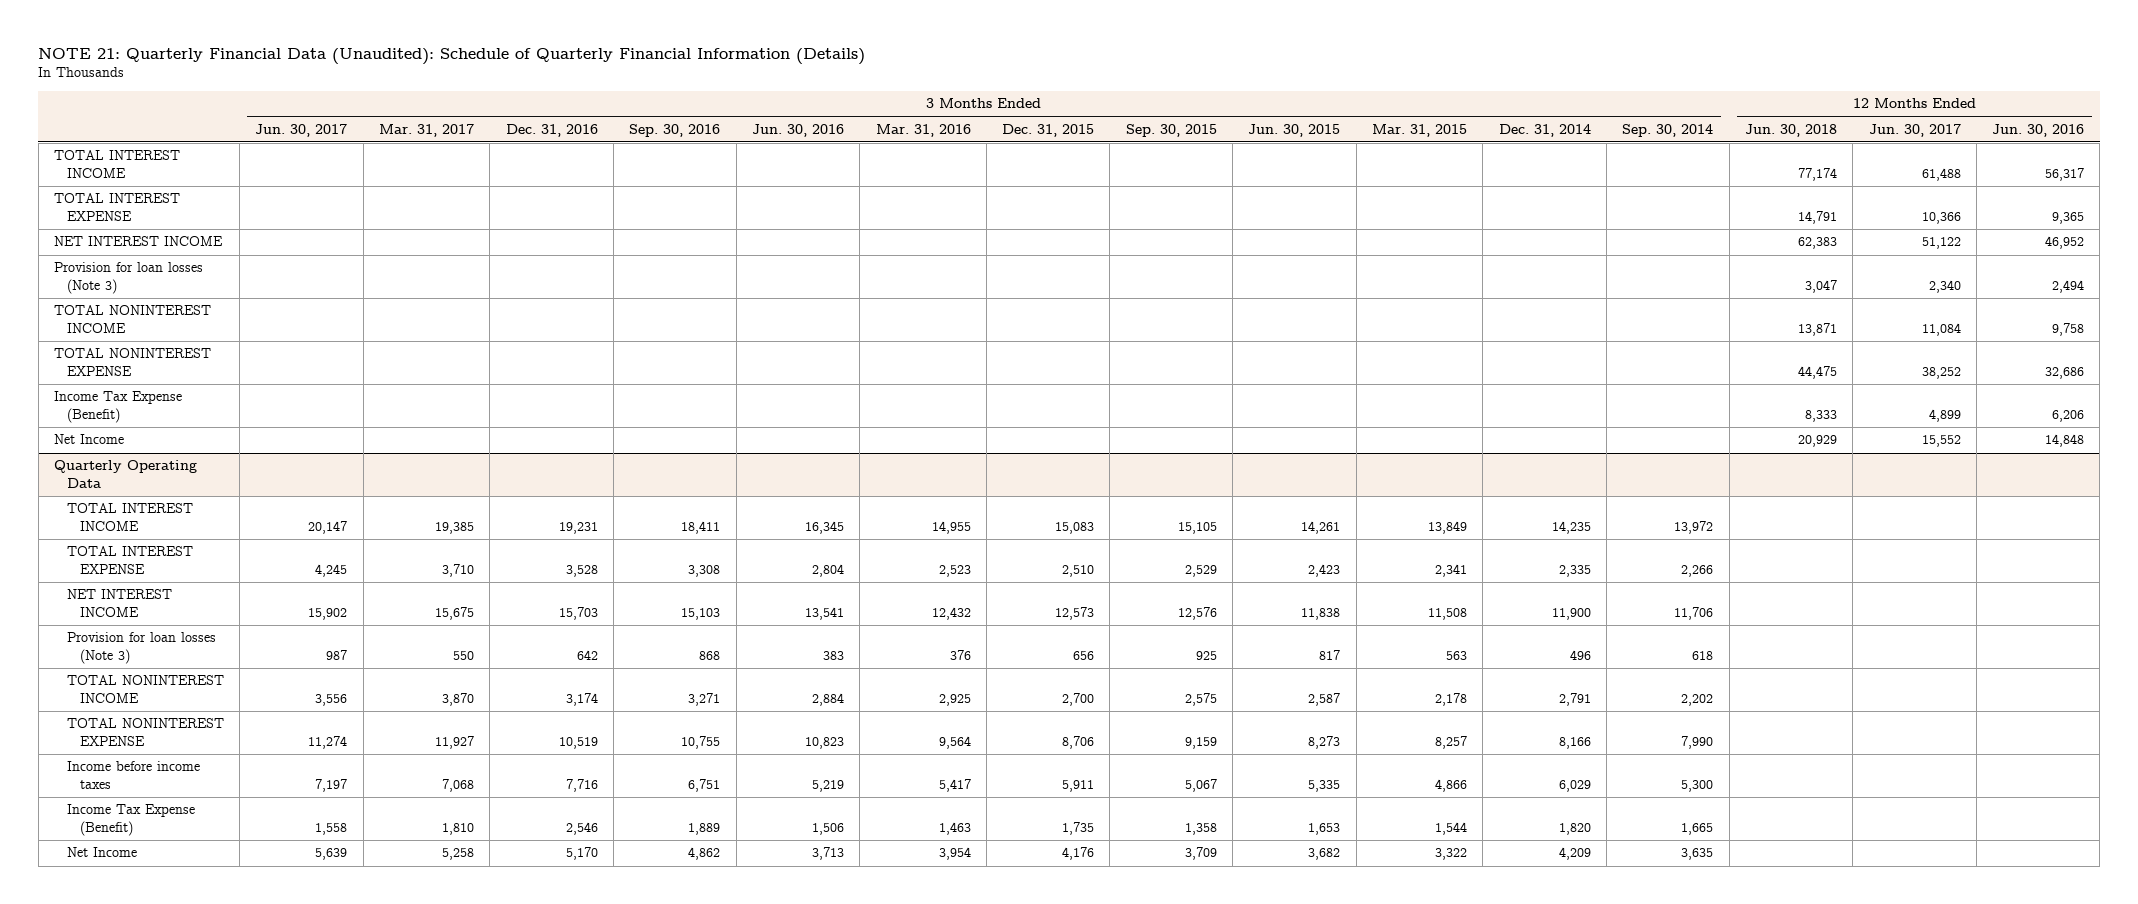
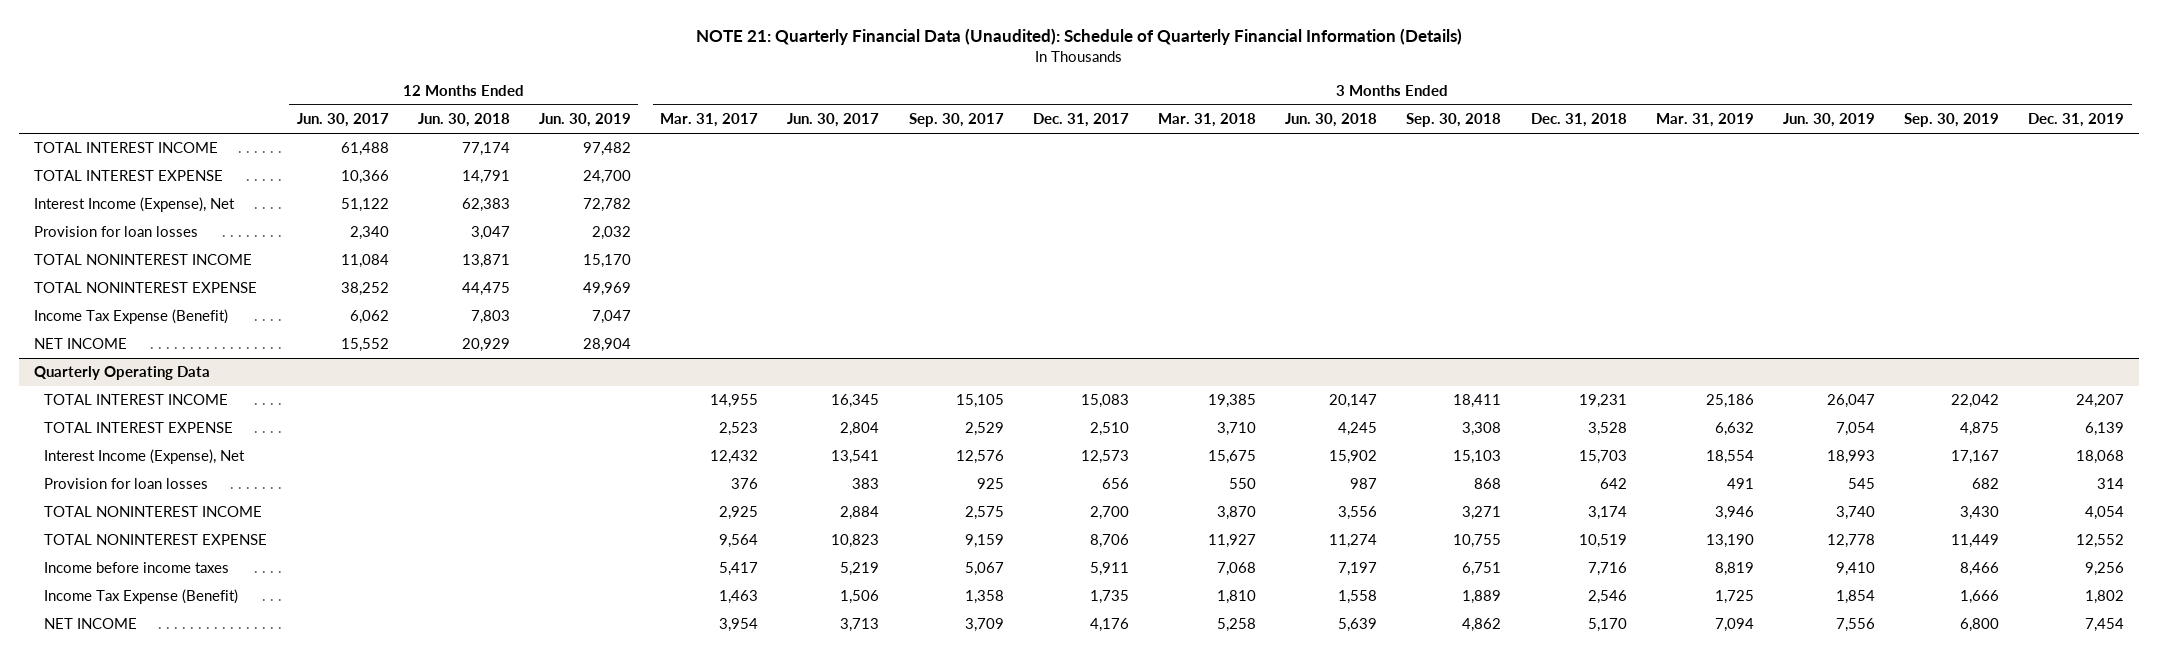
- | 3 Months Ended Jun. 30, 2017 | 3 Months Ended Mar. 31, 2017 | 3 Months Ended Dec. 31, 2016 | 3 Months Ended Sep. 30, 2016 | 3 Months Ended Jun. 30, 2016 | 3 Months Ended Mar. 31, 2016 | 3 Months Ended Dec. 31, 2015 | 3 Months Ended Sep. 30, 2015 | 3 Months Ended Jun. 30, 2015 | 3 Months Ended Mar. 31, 2015 | 3 Months Ended Dec. 31, 2014 | 3 Months Ended Sep. 30, 2014 | 12 Months Ended Jun. 30, 2018 | 12 Months Ended Jun. 30, 2017 | 12 Months Ended Jun. 30, 2016
+ | 12 Months Ended Jun. 30, 2017 | 12 Months Ended Jun. 30, 2018 | 12 Months Ended Jun. 30, 2019 | 3 Months Ended Mar. 31, 2017 | 3 Months Ended Jun. 30, 2017 | 3 Months Ended Sep. 30, 2017 | 3 Months Ended Dec. 31, 2017 | 3 Months Ended Mar. 31, 2018 | 3 Months Ended Jun. 30, 2018 | 3 Months Ended Sep. 30, 2018 | 3 Months Ended Dec. 31, 2018 | 3 Months Ended Mar. 31, 2019 | 3 Months Ended Jun. 30, 2019 | 3 Months Ended Sep. 30, 2019 | 3 Months Ended Dec. 31, 2019
- NET INTEREST INCOME | | | | | | | | | | | | | 62,383 | 51,122 | 46,952
- Provision for loan losses (Note 3) | | | | | | | | | | | | | 3,047 | 2,340 | 2,494
+ Interest Income (Expense), Net | 51,122 | 62,383 | 72,782 | | | | | | | | | | | |
+ Provision for loan losses | 2,340 | 3,047 | 2,032 | | | | | | | | | | | |
- Income Tax Expense (Benefit) | | | | | | | | | | | | | 8,333 | 4,899 | 6,206
- Net Income | | | | | | | | | | | | | 20,929 | 15,552 | 14,848
+ Income Tax Expense (Benefit) | 6,062 | 7,803 | 7,047 | | | | | | | | | | | |
+ NET INCOME | 15,552 | 20,929 | 28,904 | | | | | | | | | | | |
@ Quarterly Operating Data
- TOTAL INTEREST INCOME | 20,147 | 19,385 | 19,231 | 18,411 | 16,345 | 14,955 | 15,083 | 15,105 | 14,261 | 13,849 | 14,235 | 13,972 | | |
- TOTAL INTEREST EXPENSE | 4,245 | 3,710 | 3,528 | 3,308 | 2,804 | 2,523 | 2,510 | 2,529 | 2,423 | 2,341 | 2,335 | 2,266 | | |
- NET INTEREST INCOME | 15,902 | 15,675 | 15,703 | 15,103 | 13,541 | 12,432 | 12,573 | 12,576 | 11,838 | 11,508 | 11,900 | 11,706 | | |
- Provision for loan losses (Note 3) | 987 | 550 | 642 | 868 | 383 | 376 | 656 | 925 | 817 | 563 | 496 | 618 | | |
- TOTAL NONINTEREST INCOME | 3,556 | 3,870 | 3,174 | 3,271 | 2,884 | 2,925 | 2,700 | 2,575 | 2,587 | 2,178 | 2,791 | 2,202 | | |
- TOTAL NONINTEREST EXPENSE | 11,274 | 11,927 | 10,519 | 10,755 | 10,823 | 9,564 | 8,706 | 9,159 | 8,273 | 8,257 | 8,166 | 7,990 | | |
- Income before income taxes | 7,197 | 7,068 | 7,716 | 6,751 | 5,219 | 5,417 | 5,911 | 5,067 | 5,335 | 4,866 | 6,029 | 5,300 | | |
- Income Tax Expense (Benefit) | 1,558 | 1,810 | 2,546 | 1,889 | 1,506 | 1,463 | 1,735 | 1,358 | 1,653 | 1,544 | 1,820 | 1,665 | | |
- Net Income | 5,639 | 5,258 | 5,170 | 4,862 | 3,713 | 3,954 | 4,176 | 3,709 | 3,682 | 3,322 | 4,209 | 3,635 | | |
+ TOTAL INTEREST INCOME | | | | 14,955 | 16,345 | 15,105 | 15,083 | 19,385 | 20,147 | 18,411 | 19,231 | 25,186 | 26,047 | 22,042 | 24,207
+ TOTAL INTEREST EXPENSE | | | | 2,523 | 2,804 | 2,529 | 2,510 | 3,710 | 4,245 | 3,308 | 3,528 | 6,632 | 7,054 | 4,875 | 6,139
+ Interest Income (Expense), Net | | | | 12,432 | 13,541 | 12,576 | 12,573 | 15,675 | 15,902 | 15,103 | 15,703 | 18,554 | 18,993 | 17,167 | 18,068
+ Provision for loan losses | | | | 376 | 383 | 925 | 656 | 550 | 987 | 868 | 642 | 491 | 545 | 682 | 314
+ TOTAL NONINTEREST INCOME | | | | 2,925 | 2,884 | 2,575 | 2,700 | 3,870 | 3,556 | 3,271 | 3,174 | 3,946 | 3,740 | 3,430 | 4,054
+ TOTAL NONINTEREST EXPENSE | | | | 9,564 | 10,823 | 9,159 | 8,706 | 11,927 | 11,274 | 10,755 | 10,519 | 13,190 | 12,778 | 11,449 | 12,552
+ Income before income taxes | | | | 5,417 | 5,219 | 5,067 | 5,911 | 7,068 | 7,197 | 6,751 | 7,716 | 8,819 | 9,410 | 8,466 | 9,256
+ Income Tax Expense (Benefit) | | | | 1,463 | 1,506 | 1,358 | 1,735 | 1,810 | 1,558 | 1,889 | 2,546 | 1,725 | 1,854 | 1,666 | 1,802
+ NET INCOME | | | | 3,954 | 3,713 | 3,709 | 4,176 | 5,258 | 5,639 | 4,862 | 5,170 | 7,094 | 7,556 | 6,800 | 7,454

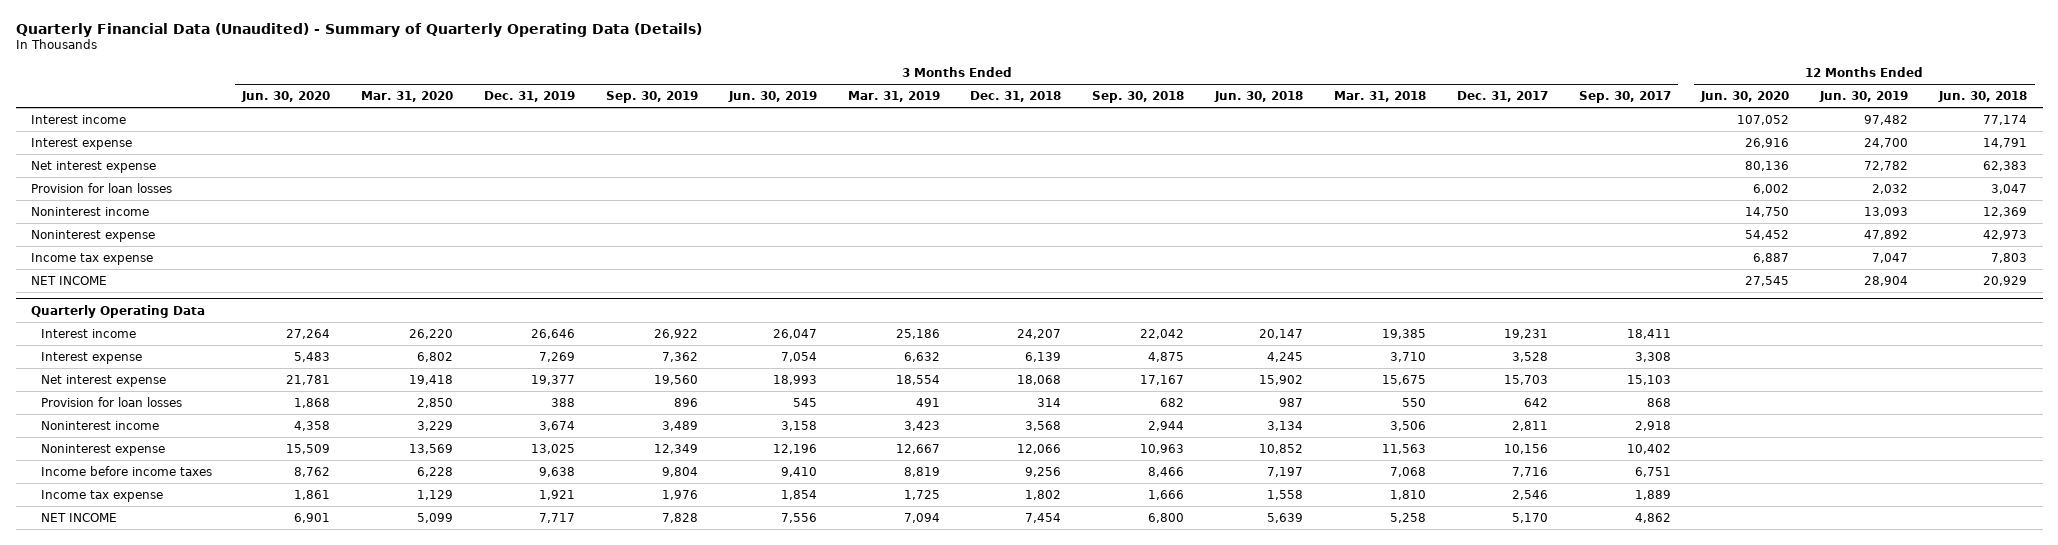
- NOTE 21: Quarterly Financial Data (Unaudited): Schedule of Quarterly Financial Information (Details)
+ Quarterly Financial Data (Unaudited) - Summary of Quarterly Operating Data (Details)
- | 12 Months Ended Jun. 30, 2017 | 12 Months Ended Jun. 30, 2018 | 12 Months Ended Jun. 30, 2019 | 3 Months Ended Mar. 31, 2017 | 3 Months Ended Jun. 30, 2017 | 3 Months Ended Sep. 30, 2017 | 3 Months Ended Dec. 31, 2017 | 3 Months Ended Mar. 31, 2018 | 3 Months Ended Jun. 30, 2018 | 3 Months Ended Sep. 30, 2018 | 3 Months Ended Dec. 31, 2018 | 3 Months Ended Mar. 31, 2019 | 3 Months Ended Jun. 30, 2019 | 3 Months Ended Sep. 30, 2019 | 3 Months Ended Dec. 31, 2019
+ | 3 Months Ended Jun. 30, 2020 | 3 Months Ended Mar. 31, 2020 | 3 Months Ended Dec. 31, 2019 | 3 Months Ended Sep. 30, 2019 | 3 Months Ended Jun. 30, 2019 | 3 Months Ended Mar. 31, 2019 | 3 Months Ended Dec. 31, 2018 | 3 Months Ended Sep. 30, 2018 | 3 Months Ended Jun. 30, 2018 | 3 Months Ended Mar. 31, 2018 | 3 Months Ended Dec. 31, 2017 | 3 Months Ended Sep. 30, 2017 | 12 Months Ended Jun. 30, 2020 | 12 Months Ended Jun. 30, 2019 | 12 Months Ended Jun. 30, 2018
- TOTAL INTEREST INCOME | 61,488 | 77,174 | 97,482 | | | | | | | | | | | |
- TOTAL INTEREST EXPENSE | 10,366 | 14,791 | 24,700 | | | | | | | | | | | |
- Interest Income (Expense), Net | 51,122 | 62,383 | 72,782 | | | | | | | | | | | |
+ Interest income | | | | | | | | | | | | | 107,052 | 97,482 | 77,174
+ Interest expense | | | | | | | | | | | | | 26,916 | 24,700 | 14,791
+ Net interest expense | | | | | | | | | | | | | 80,136 | 72,782 | 62,383
- TOTAL NONINTEREST INCOME | 11,084 | 13,871 | 15,170 | | | | | | | | | | | |
- TOTAL NONINTEREST EXPENSE | 38,252 | 44,475 | 49,969 | | | | | | | | | | | |
- Income Tax Expense (Benefit) | 6,062 | 7,803 | 7,047 | | | | | | | | | | | |
+ Noninterest income | | | | | | | | | | | | | 14,750 | 13,093 | 12,369
+ Noninterest expense | | | | | | | | | | | | | 54,452 | 47,892 | 42,973
+ Income tax expense | | | | | | | | | | | | | 6,887 | 7,047 | 7,803
@ Quarterly Operating Data
- TOTAL INTEREST INCOME | | | | 14,955 | 16,345 | 15,105 | 15,083 | 19,385 | 20,147 | 18,411 | 19,231 | 25,186 | 26,047 | 22,042 | 24,207
- TOTAL INTEREST EXPENSE | | | | 2,523 | 2,804 | 2,529 | 2,510 | 3,710 | 4,245 | 3,308 | 3,528 | 6,632 | 7,054 | 4,875 | 6,139
- Interest Income (Expense), Net | | | | 12,432 | 13,541 | 12,576 | 12,573 | 15,675 | 15,902 | 15,103 | 15,703 | 18,554 | 18,993 | 17,167 | 18,068
- Provision for loan losses | | | | 376 | 383 | 925 | 656 | 550 | 987 | 868 | 642 | 491 | 545 | 682 | 314
- TOTAL NONINTEREST INCOME | | | | 2,925 | 2,884 | 2,575 | 2,700 | 3,870 | 3,556 | 3,271 | 3,174 | 3,946 | 3,740 | 3,430 | 4,054
- TOTAL NONINTEREST EXPENSE | | | | 9,564 | 10,823 | 9,159 | 8,706 | 11,927 | 11,274 | 10,755 | 10,519 | 13,190 | 12,778 | 11,449 | 12,552
- Income before income taxes | | | | 5,417 | 5,219 | 5,067 | 5,911 | 7,068 | 7,197 | 6,751 | 7,716 | 8,819 | 9,410 | 8,466 | 9,256
- Income Tax Expense (Benefit) | | | | 1,463 | 1,506 | 1,358 | 1,735 | 1,810 | 1,558 | 1,889 | 2,546 | 1,725 | 1,854 | 1,666 | 1,802
- NET INCOME | | | | 3,954 | 3,713 | 3,709 | 4,176 | 5,258 | 5,639 | 4,862 | 5,170 | 7,094 | 7,556 | 6,800 | 7,454
+ Interest income | 27,264 | 26,220 | 26,646 | 26,922 | 26,047 | 25,186 | 24,207 | 22,042 | 20,147 | 19,385 | 19,231 | 18,411 | | |
+ Interest expense | 5,483 | 6,802 | 7,269 | 7,362 | 7,054 | 6,632 | 6,139 | 4,875 | 4,245 | 3,710 | 3,528 | 3,308 | | |
+ Net interest expense | 21,781 | 19,418 | 19,377 | 19,560 | 18,993 | 18,554 | 18,068 | 17,167 | 15,902 | 15,675 | 15,703 | 15,103 | | |
+ Provision for loan losses | 1,868 | 2,850 | 388 | 896 | 545 | 491 | 314 | 682 | 987 | 550 | 642 | 868 | | |
+ Noninterest income | 4,358 | 3,229 | 3,674 | 3,489 | 3,158 | 3,423 | 3,568 | 2,944 | 3,134 | 3,506 | 2,811 | 2,918 | | |
+ Noninterest expense | 15,509 | 13,569 | 13,025 | 12,349 | 12,196 | 12,667 | 12,066 | 10,963 | 10,852 | 11,563 | 10,156 | 10,402 | | |
+ Income before income taxes | 8,762 | 6,228 | 9,638 | 9,804 | 9,410 | 8,819 | 9,256 | 8,466 | 7,197 | 7,068 | 7,716 | 6,751 | | |
+ Income tax expense | 1,861 | 1,129 | 1,921 | 1,976 | 1,854 | 1,725 | 1,802 | 1,666 | 1,558 | 1,810 | 2,546 | 1,889 | | |
+ NET INCOME | 6,901 | 5,099 | 7,717 | 7,828 | 7,556 | 7,094 | 7,454 | 6,800 | 5,639 | 5,258 | 5,170 | 4,862 | | |

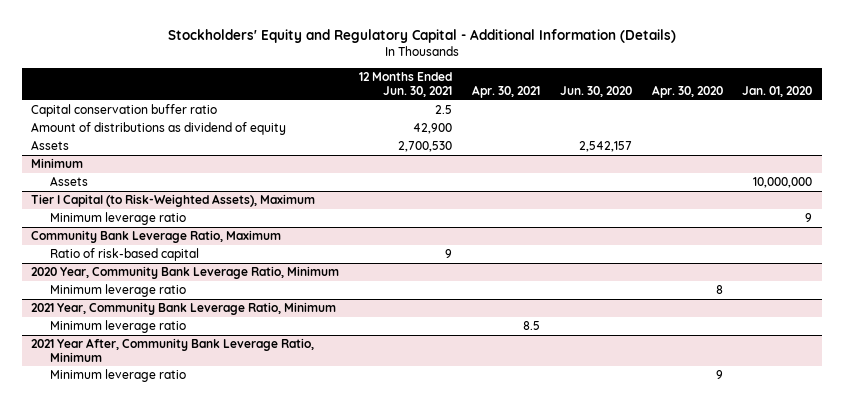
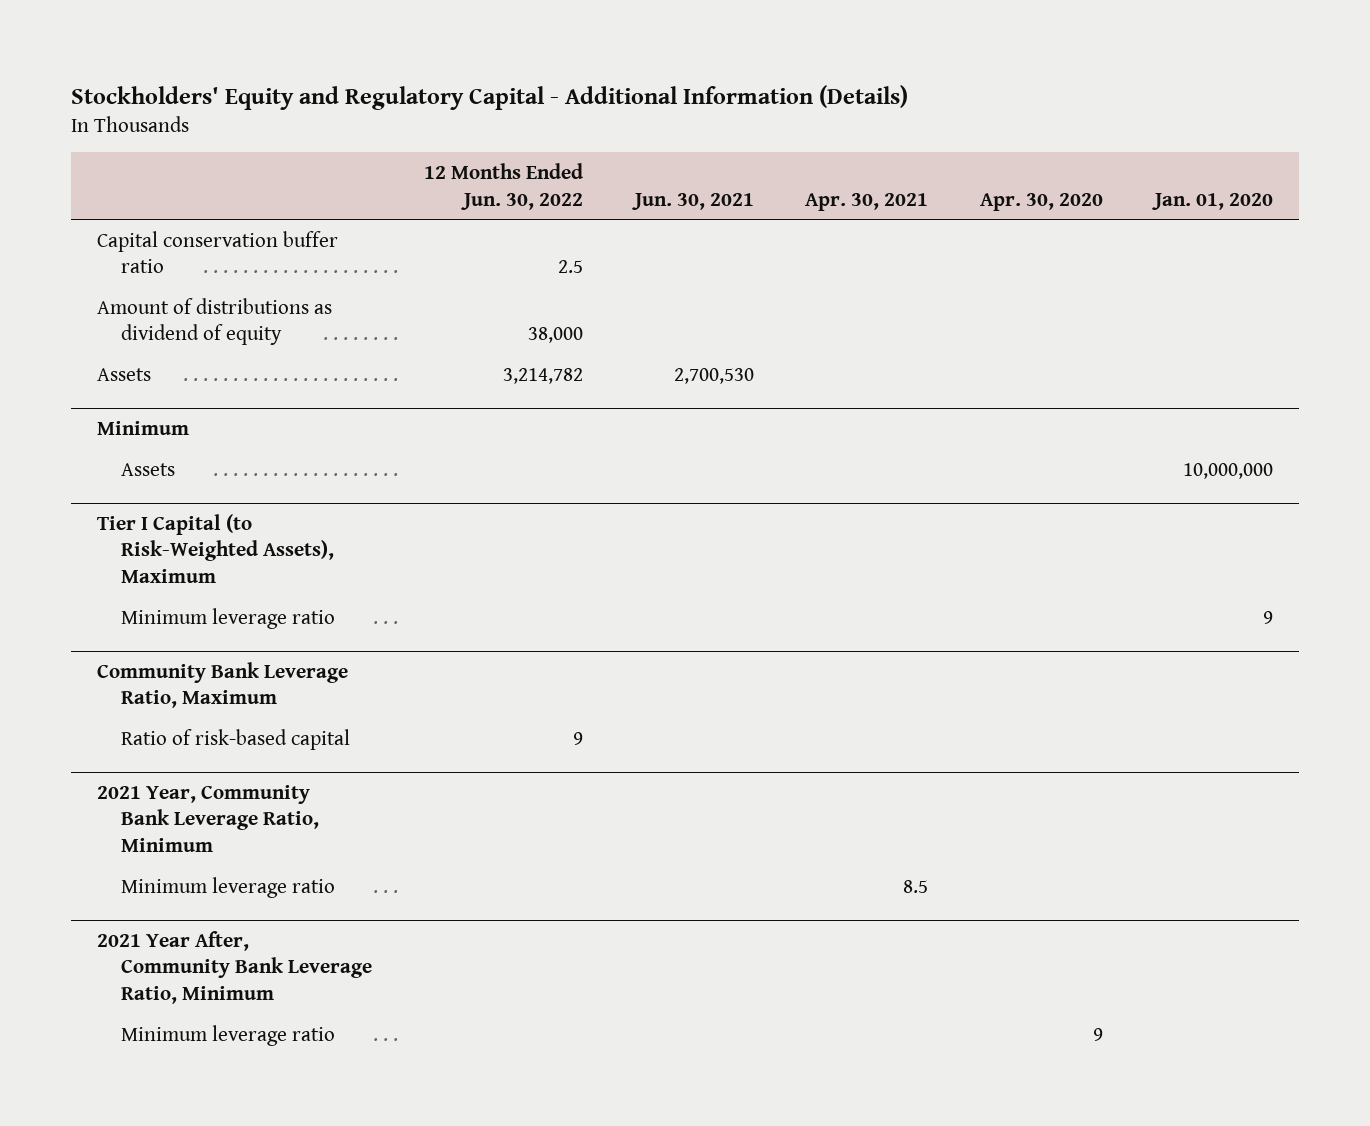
- | 12 Months Ended Jun. 30, 2021 | Apr. 30, 2021 | Jun. 30, 2020 | Apr. 30, 2020 | Jan. 01, 2020
+ | 12 Months Ended Jun. 30, 2022 | Jun. 30, 2021 | Apr. 30, 2021 | Apr. 30, 2020 | Jan. 01, 2020
- 2020 Year, Community Bank Leverage Ratio, Minimum
- Minimum leverage ratio | | | | 8 |

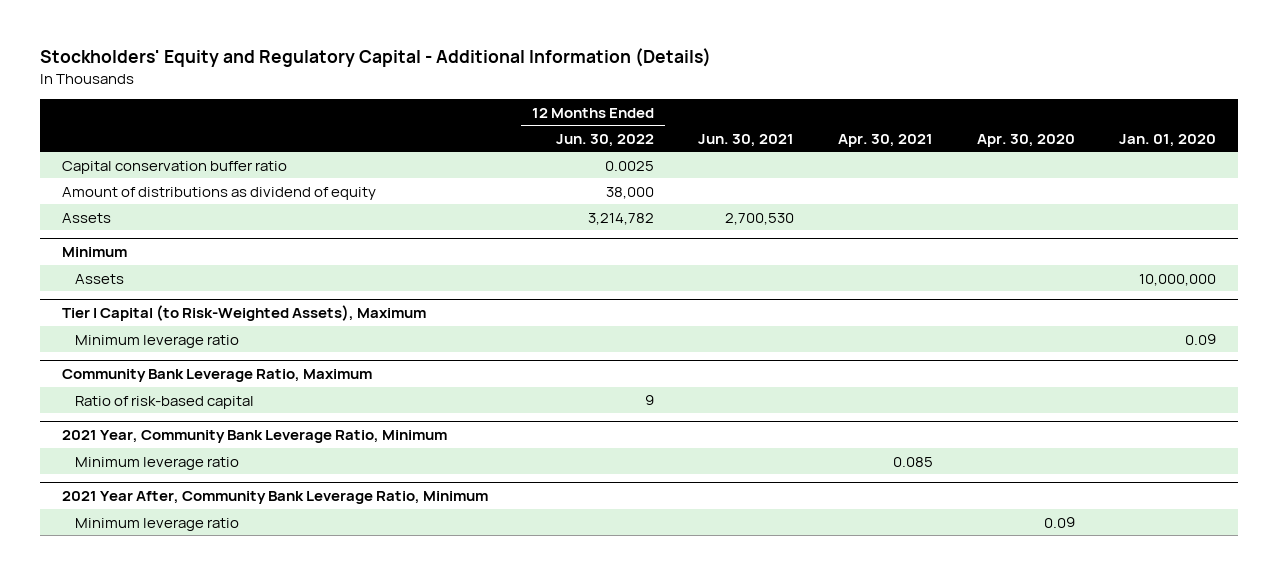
- Capital conservation buffer ratio | 2.5 | | | |
+ Capital conservation buffer ratio | 0.0025 | | | |
@ Tier I Capital (to Risk-Weighted Assets), Maximum
- Minimum leverage ratio | | | | | 9
+ Minimum leverage ratio | | | | | 0.09
@ 2021 Year, Community Bank Leverage Ratio, Minimum
- Minimum leverage ratio | | | 8.5 | |
+ Minimum leverage ratio | | | 0.085 | |
@ 2021 Year After, Community Bank Leverage Ratio, Minimum
- Minimum leverage ratio | | | | 9 |
+ Minimum leverage ratio | | | | 0.09 |

